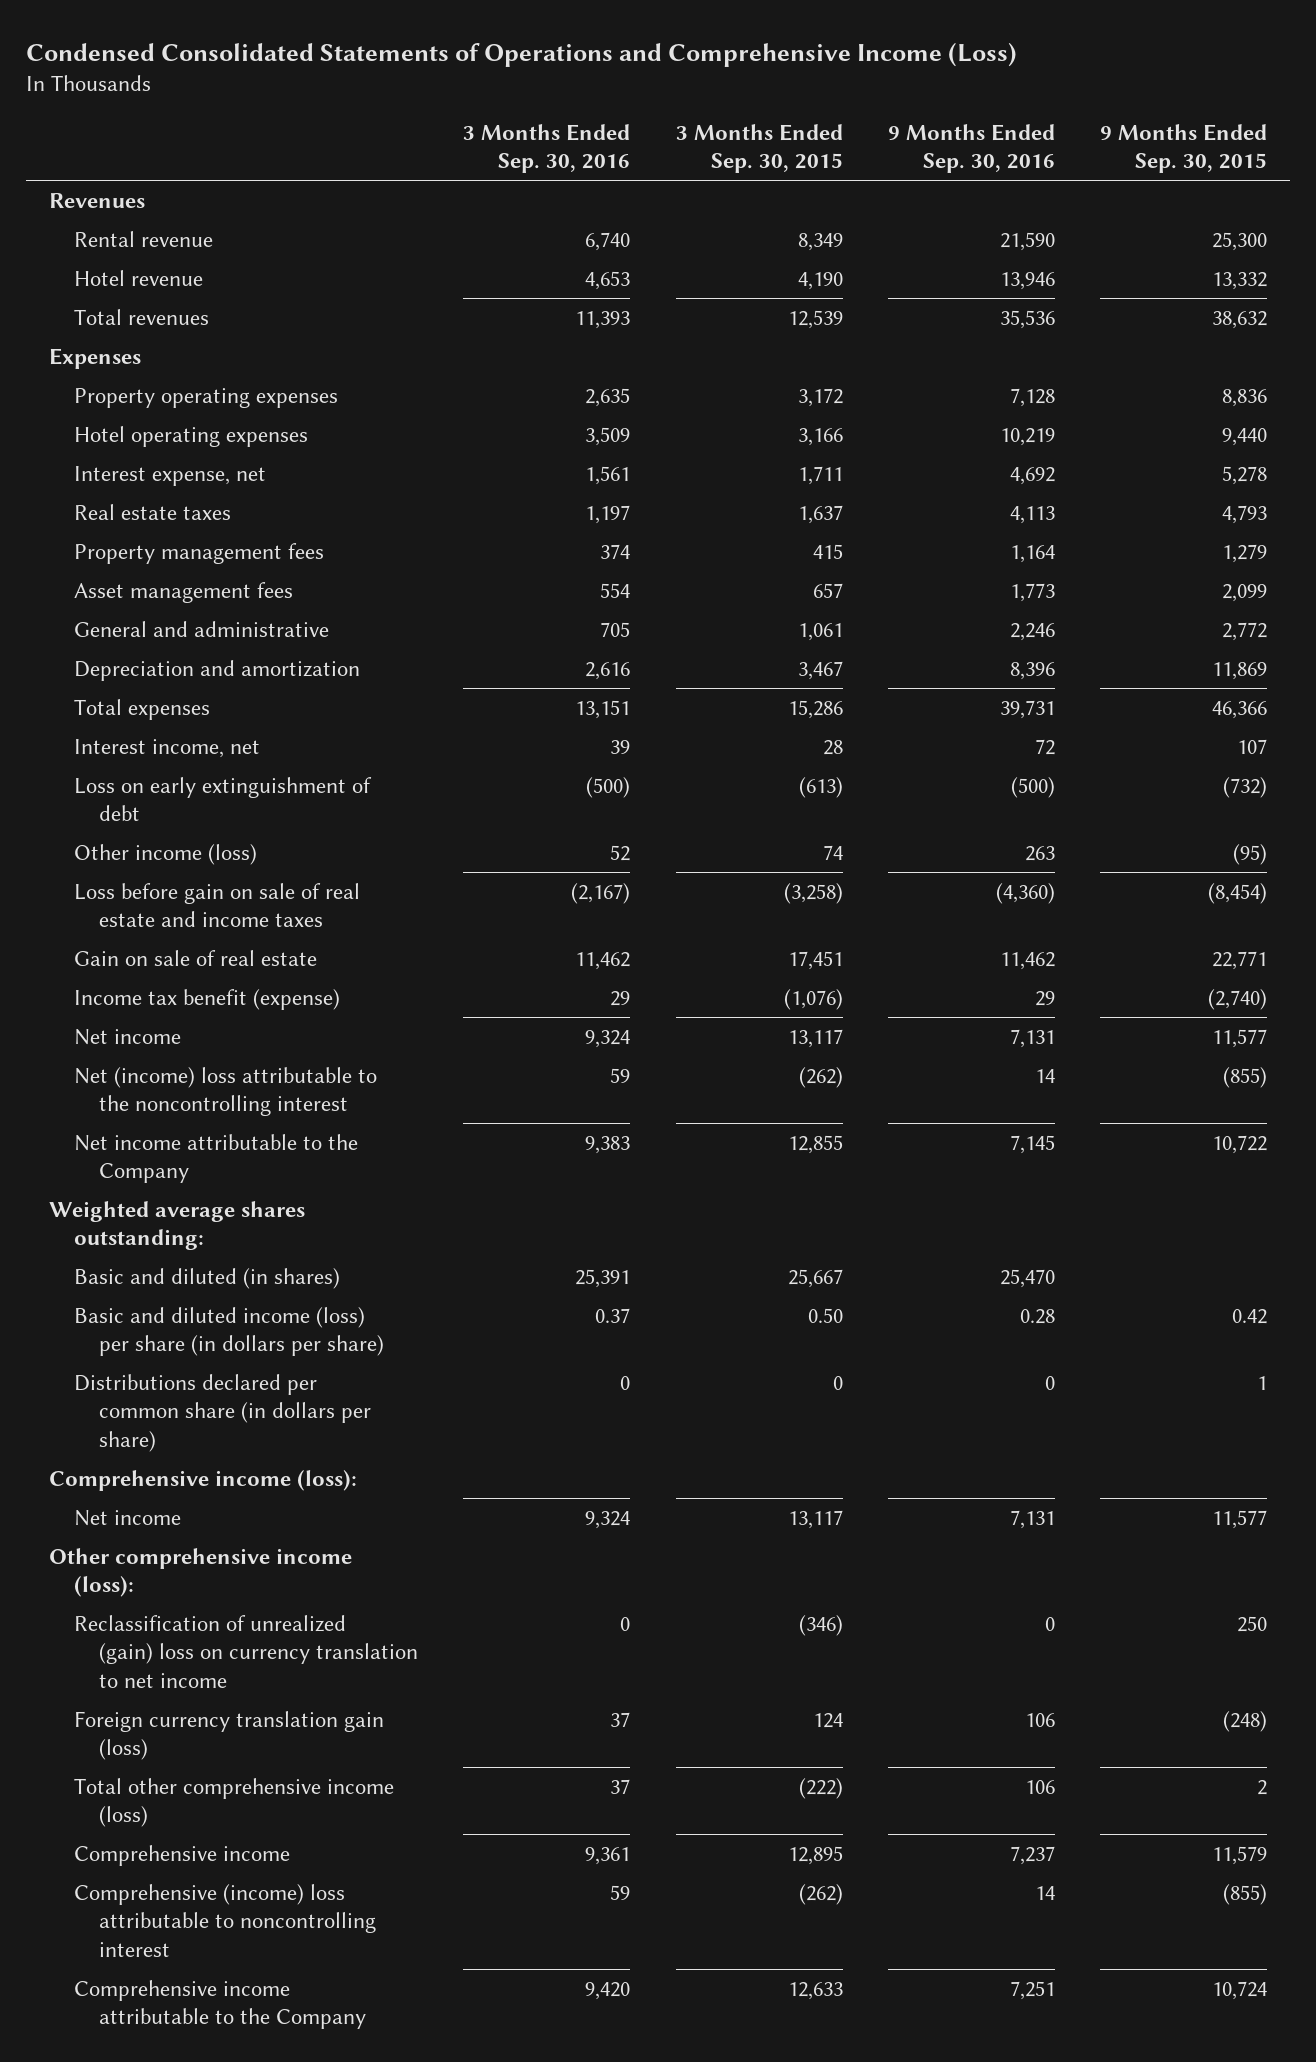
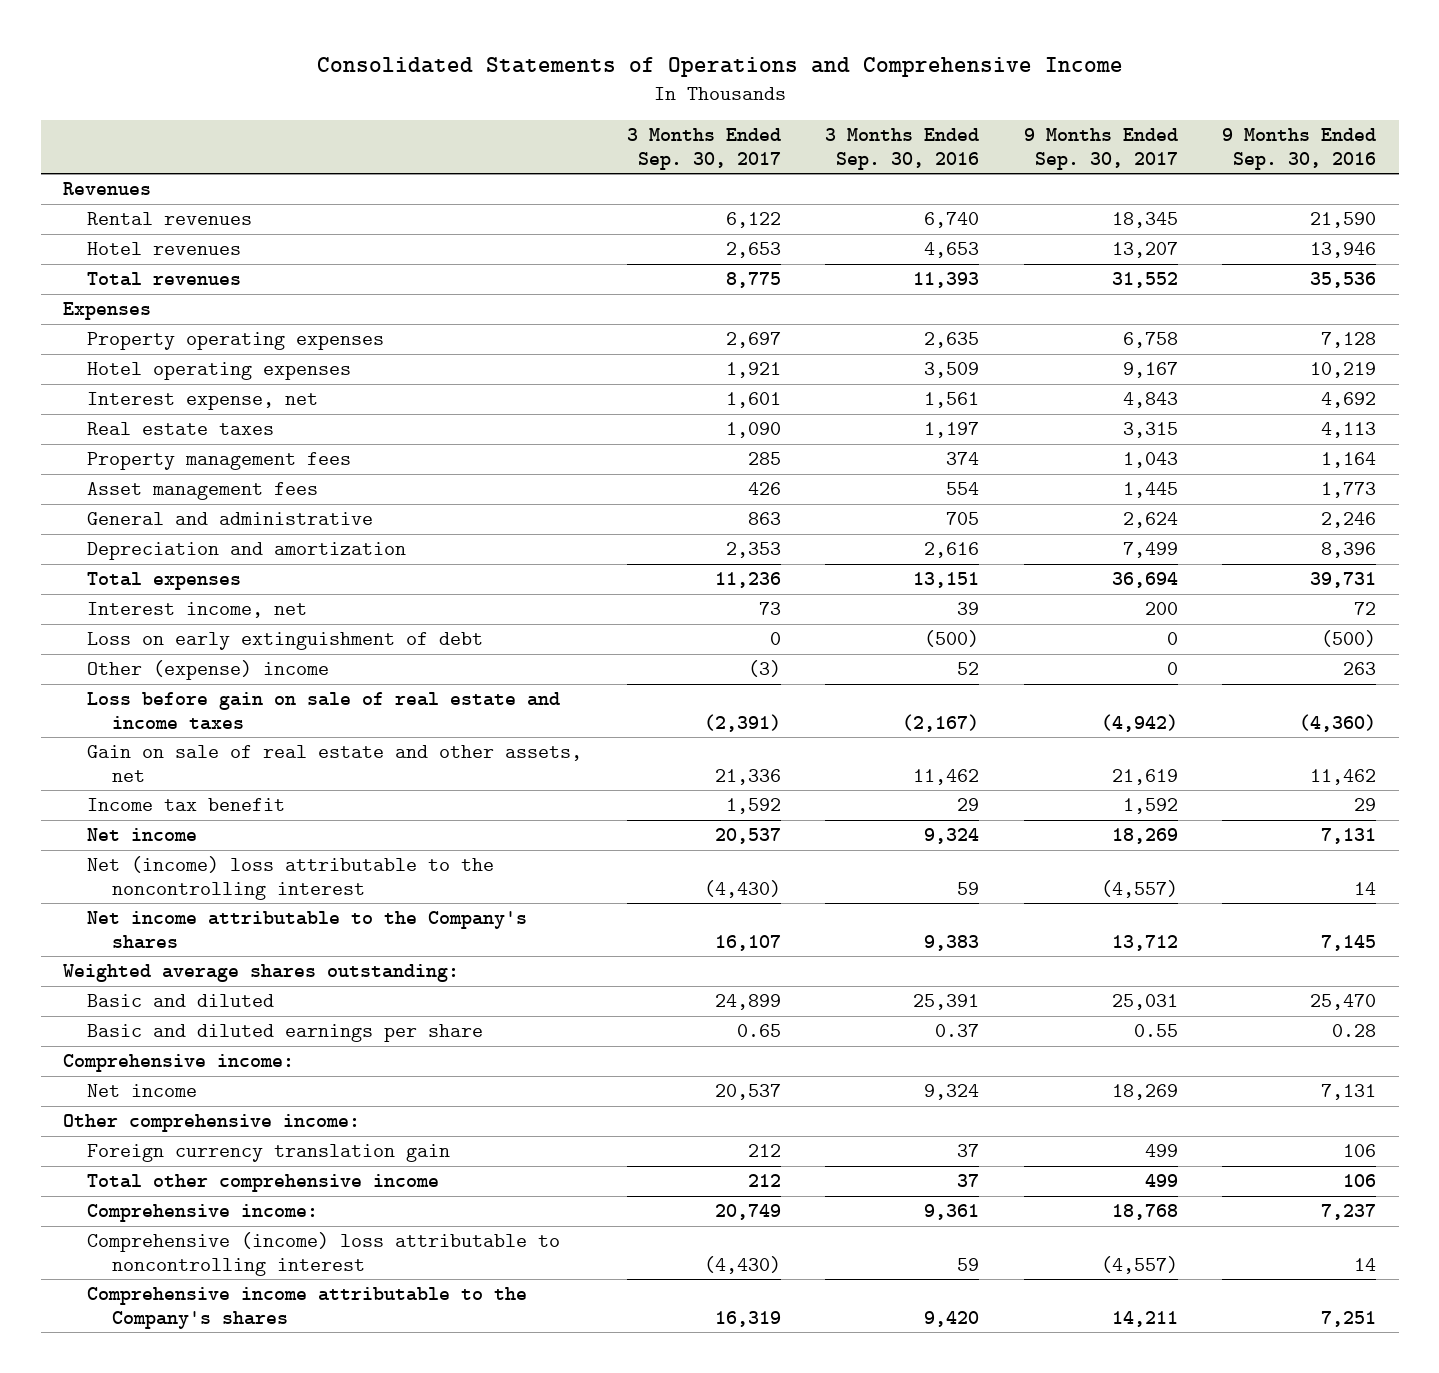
- Condensed Consolidated Statements of Operations and Comprehensive Income (Loss)
+ Consolidated Statements of Operations and Comprehensive Income
- | 3 Months Ended Sep. 30, 2016 | 3 Months Ended Sep. 30, 2015 | 9 Months Ended Sep. 30, 2016 | 9 Months Ended Sep. 30, 2015
+ | 3 Months Ended Sep. 30, 2017 | 3 Months Ended Sep. 30, 2016 | 9 Months Ended Sep. 30, 2017 | 9 Months Ended Sep. 30, 2016
- Rental revenue | 6,740 | 8,349 | 21,590 | 25,300
- Hotel revenue | 4,653 | 4,190 | 13,946 | 13,332
+ Rental revenues | 6,122 | 6,740 | 18,345 | 21,590
+ Hotel revenues | 2,653 | 4,653 | 13,207 | 13,946
- Other income (loss) | 52 | 74 | 263 | (95)
+ Other (expense) income | (3) | 52 | 0 | 263
- Gain on sale of real estate | 11,462 | 17,451 | 11,462 | 22,771
- Income tax benefit (expense) | 29 | (1,076) | 29 | (2,740)
+ Gain on sale of real estate and other assets, net | 21,336 | 11,462 | 21,619 | 11,462
+ Income tax benefit | 1,592 | 29 | 1,592 | 29
- Net income attributable to the Company | 9,383 | 12,855 | 7,145 | 10,722
+ Net income attributable to the Company's shares | 16,107 | 9,383 | 13,712 | 7,145
- Basic and diluted (in shares) | 25,391 | 25,667 | 25,470 |
- Basic and diluted income (loss) per share (in dollars per share) | 0.37 | 0.50 | 0.28 | 0.42
- Distributions declared per common share (in dollars per share) | 0 | 0 | 0 | 1
- Comprehensive income (loss):
+ Basic and diluted | 24,899 | 25,391 | 25,031 | 25,470
+ Basic and diluted earnings per share | 0.65 | 0.37 | 0.55 | 0.28
+ Comprehensive income:
- Other comprehensive income (loss):
- Reclassification of unrealized (gain) loss on currency translation to net income | 0 | (346) | 0 | 250
- Foreign currency translation gain (loss) | 37 | 124 | 106 | (248)
- Total other comprehensive income (loss) | 37 | (222) | 106 | 2
- Comprehensive income | 9,361 | 12,895 | 7,237 | 11,579
+ Other comprehensive income:
+ Foreign currency translation gain | 212 | 37 | 499 | 106
+ Total other comprehensive income | 212 | 37 | 499 | 106
+ Comprehensive income: | 20,749 | 9,361 | 18,768 | 7,237
- Comprehensive income attributable to the Company | 9,420 | 12,633 | 7,251 | 10,724
+ Comprehensive income attributable to the Company's shares | 16,319 | 9,420 | 14,211 | 7,251

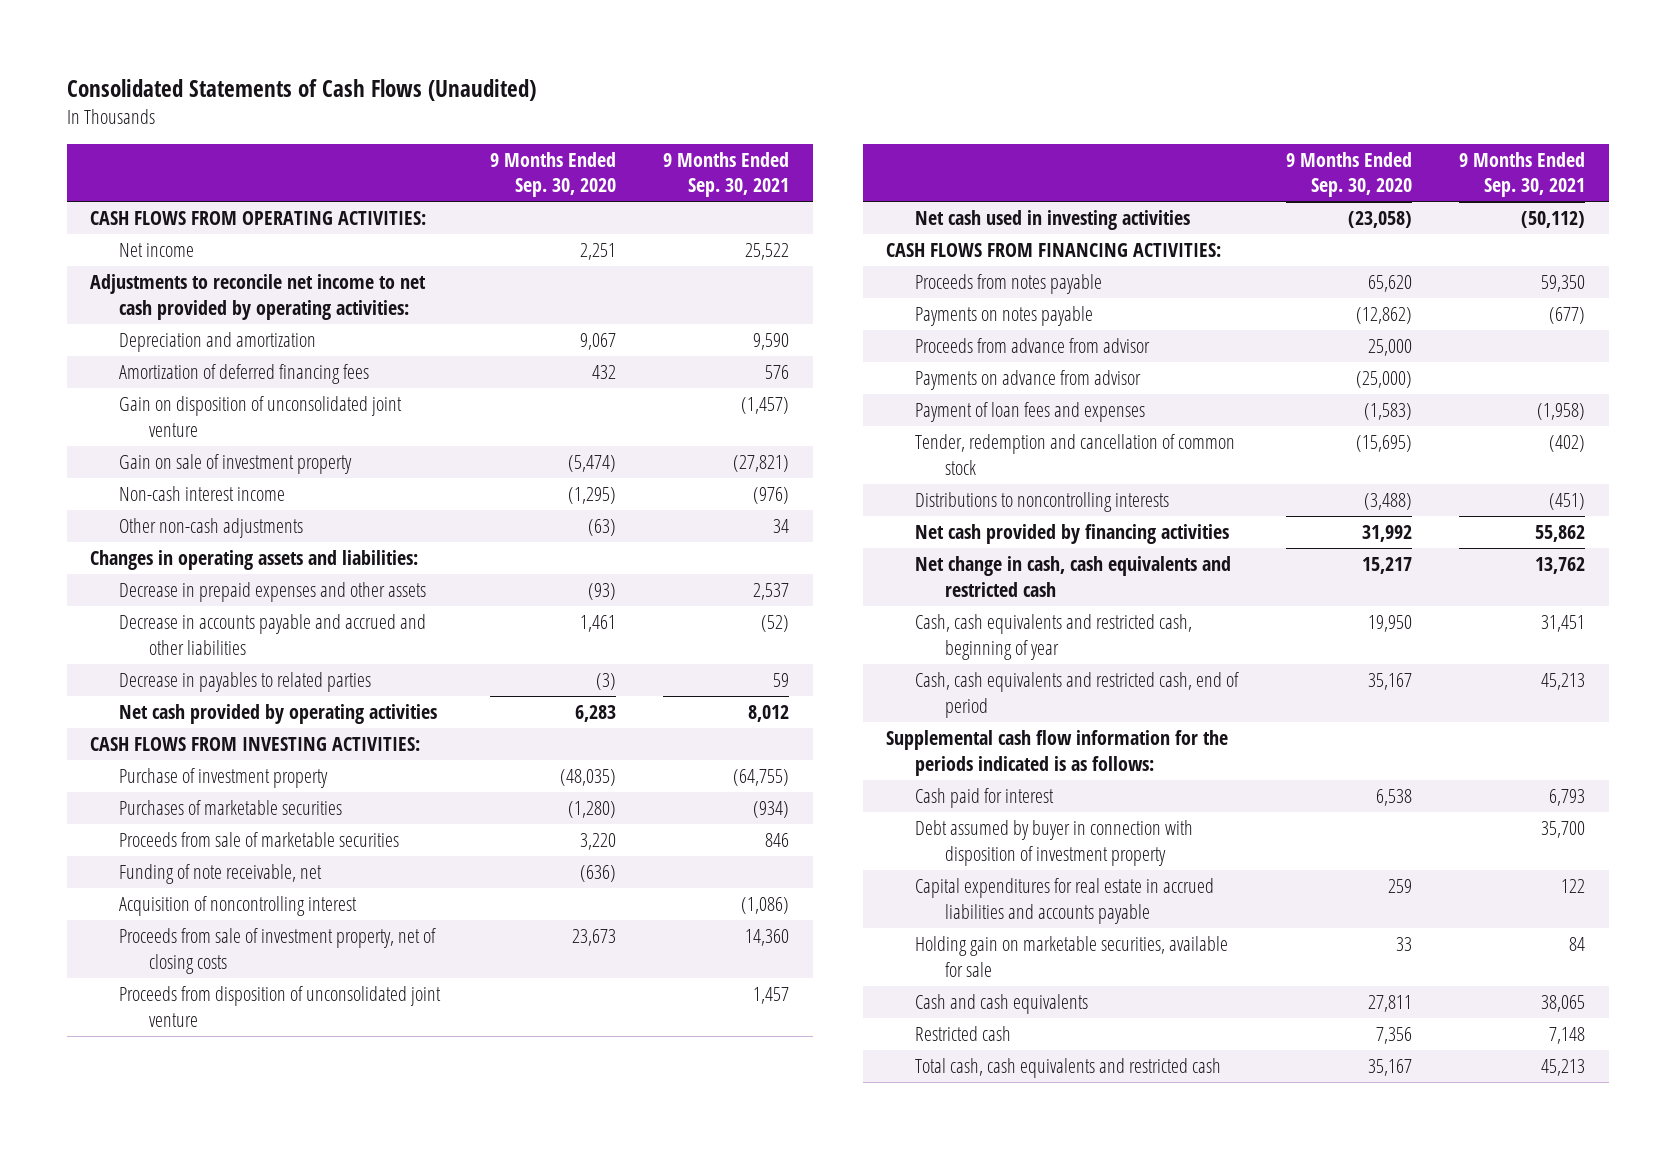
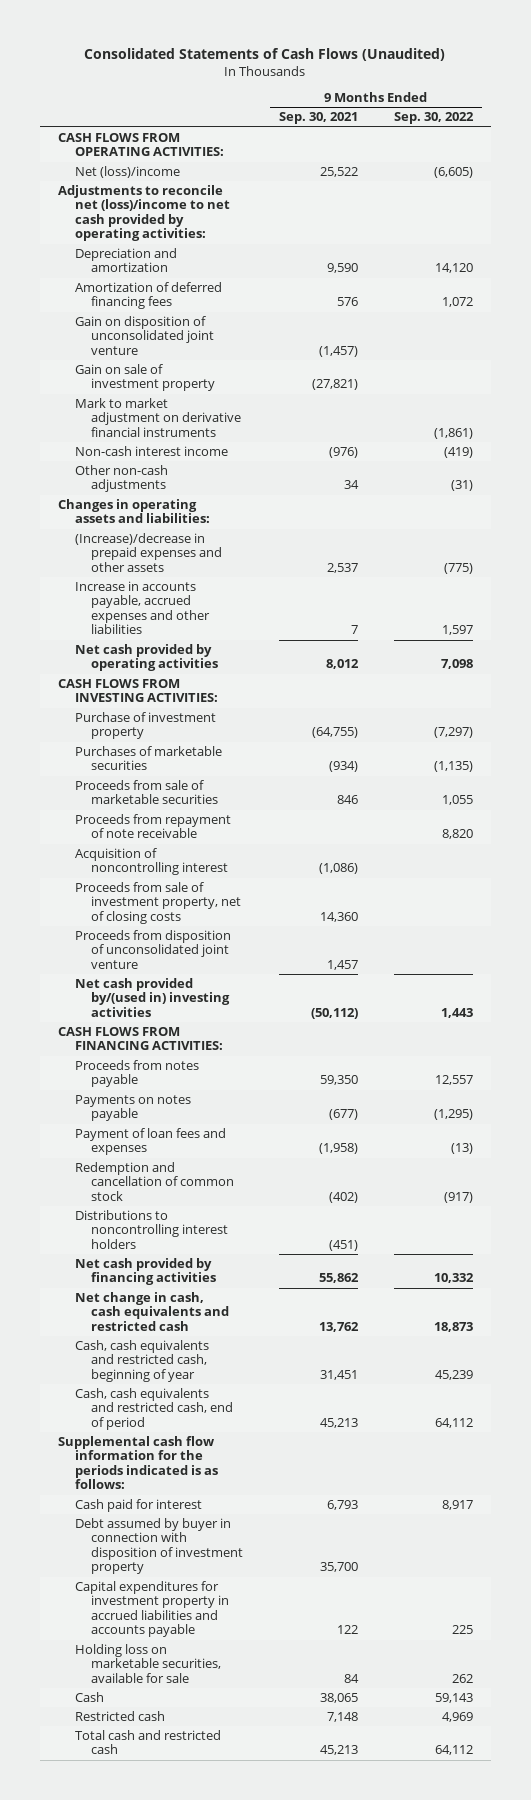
- | 9 Months Ended Sep. 30, 2020 | 9 Months Ended Sep. 30, 2021
+ | 9 Months Ended Sep. 30, 2021 | 9 Months Ended Sep. 30, 2022
- Net income | 2,251 | 25,522
- Adjustments to reconcile net income to net cash provided by operating activities:
+ Net (loss)/income | 25,522 | (6,605)
+ Adjustments to reconcile net (loss)/income to net cash provided by operating activities:
+ Mark to market adjustment on derivative financial instruments | | (1,861)
- Decrease in prepaid expenses and other assets | (93) | 2,537
- Decrease in accounts payable and accrued and other liabilities | 1,461 | (52)
- Decrease in payables to related parties | (3) | 59
+ (Increase)/decrease in prepaid expenses and other assets | 2,537 | (775)
+ Increase in accounts payable, accrued expenses and other liabilities | 7 | 1,597
- Funding of note receivable, net | (636) |
+ Proceeds from repayment of note receivable | | 8,820
- Net cash used in investing activities | (23,058) | (50,112)
+ Net cash provided by/(used in) investing activities | (50,112) | 1,443
- Proceeds from advance from advisor | 25,000 |
- Payments on advance from advisor | (25,000) |
- Tender, redemption and cancellation of common stock | (15,695) | (402)
- Distributions to noncontrolling interests | (3,488) | (451)
+ Redemption and cancellation of common stock | (402) | (917)
+ Distributions to noncontrolling interest holders | (451) |
- Capital expenditures for real estate in accrued liabilities and accounts payable | 259 | 122
- Holding gain on marketable securities, available for sale | 33 | 84
- Cash and cash equivalents | 27,811 | 38,065
+ Capital expenditures for investment property in accrued liabilities and accounts payable | 122 | 225
+ Holding loss on marketable securities, available for sale | 84 | 262
+ Cash | 38,065 | 59,143
- Total cash, cash equivalents and restricted cash | 35,167 | 45,213
+ Total cash and restricted cash | 45,213 | 64,112

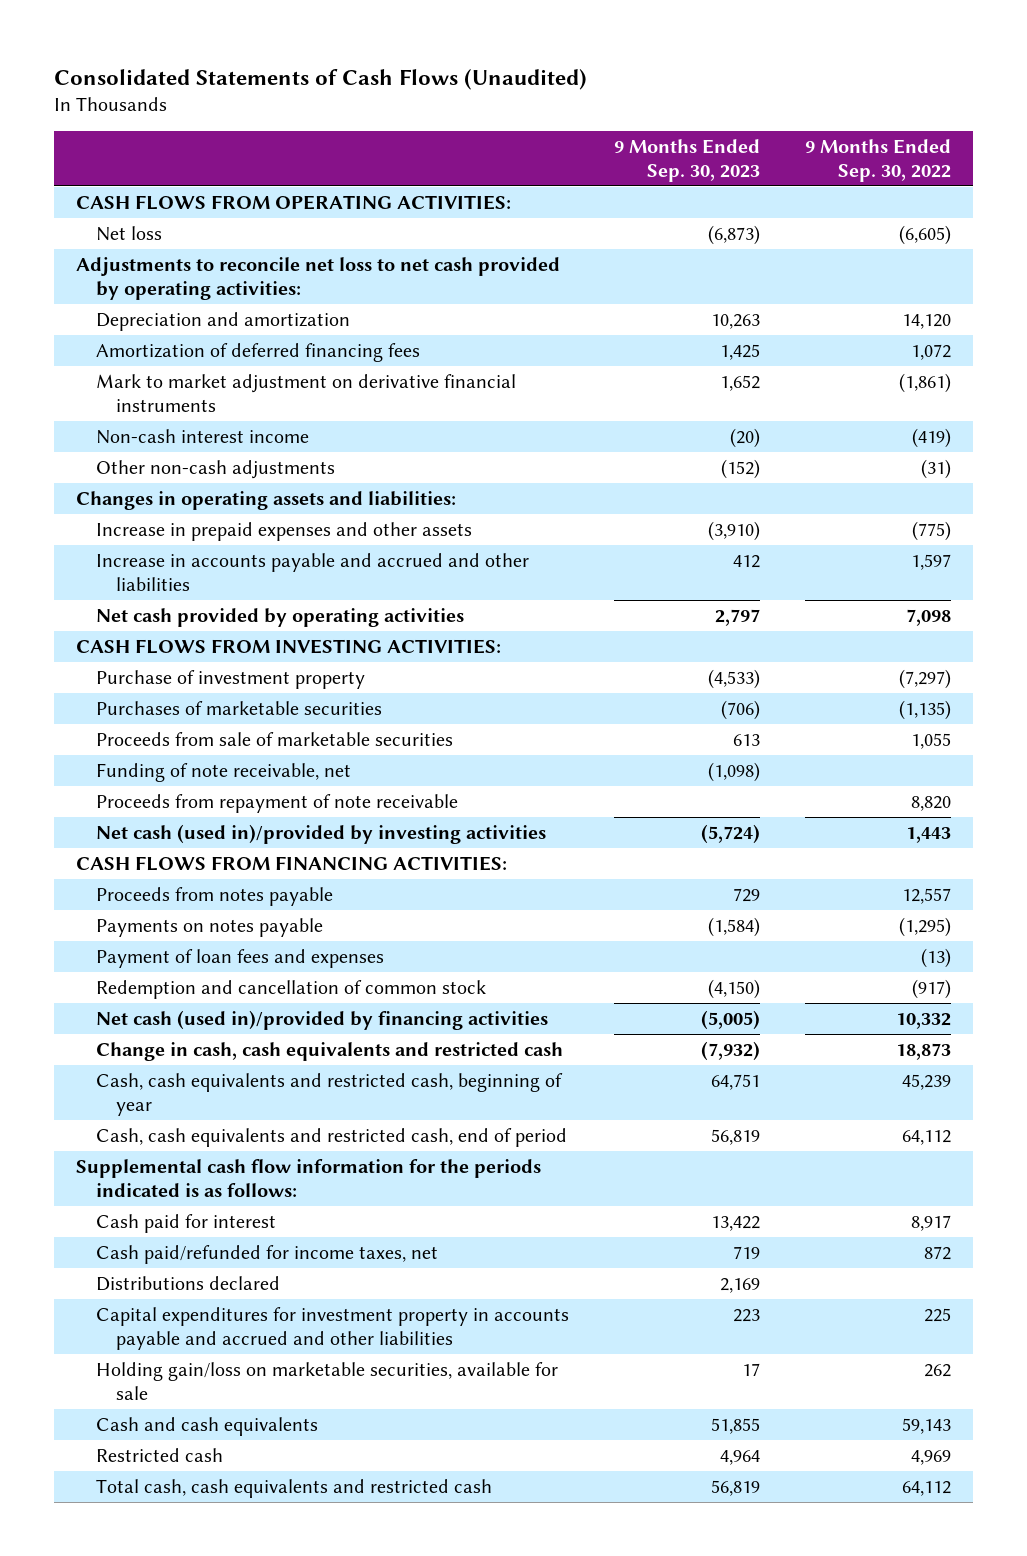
- | 9 Months Ended Sep. 30, 2021 | 9 Months Ended Sep. 30, 2022
+ | 9 Months Ended Sep. 30, 2023 | 9 Months Ended Sep. 30, 2022
- Net (loss)/income | 25,522 | (6,605)
- Adjustments to reconcile net (loss)/income to net cash provided by operating activities:
+ Net loss | (6,873) | (6,605)
+ Adjustments to reconcile net loss to net cash provided by operating activities:
- Gain on disposition of unconsolidated joint venture | (1,457) |
- Gain on sale of investment property | (27,821) |
- (Increase)/decrease in prepaid expenses and other assets | 2,537 | (775)
- Increase in accounts payable, accrued expenses and other liabilities | 7 | 1,597
+ Increase in prepaid expenses and other assets | (3,910) | (775)
+ Increase in accounts payable and accrued and other liabilities | 412 | 1,597
+ Funding of note receivable, net | (1,098) |
- Acquisition of noncontrolling interest | (1,086) |
- Proceeds from sale of investment property, net of closing costs | 14,360 |
- Proceeds from disposition of unconsolidated joint venture | 1,457 |
- Net cash provided by/(used in) investing activities | (50,112) | 1,443
+ Net cash (used in)/provided by investing activities | (5,724) | 1,443
- Distributions to noncontrolling interest holders | (451) |
- Net cash provided by financing activities | 55,862 | 10,332
- Net change in cash, cash equivalents and restricted cash | 13,762 | 18,873
+ Net cash (used in)/provided by financing activities | (5,005) | 10,332
+ Change in cash, cash equivalents and restricted cash | (7,932) | 18,873
- Debt assumed by buyer in connection with disposition of investment property | 35,700 |
- Capital expenditures for investment property in accrued liabilities and accounts payable | 122 | 225
- Holding loss on marketable securities, available for sale | 84 | 262
- Cash | 38,065 | 59,143
+ Cash paid/refunded for income taxes, net | 719 | 872
+ Distributions declared | 2,169 |
+ Capital expenditures for investment property in accounts payable and accrued and other liabilities | 223 | 225
+ Holding gain/loss on marketable securities, available for sale | 17 | 262
+ Cash and cash equivalents | 51,855 | 59,143
- Total cash and restricted cash | 45,213 | 64,112
+ Total cash, cash equivalents and restricted cash | 56,819 | 64,112

